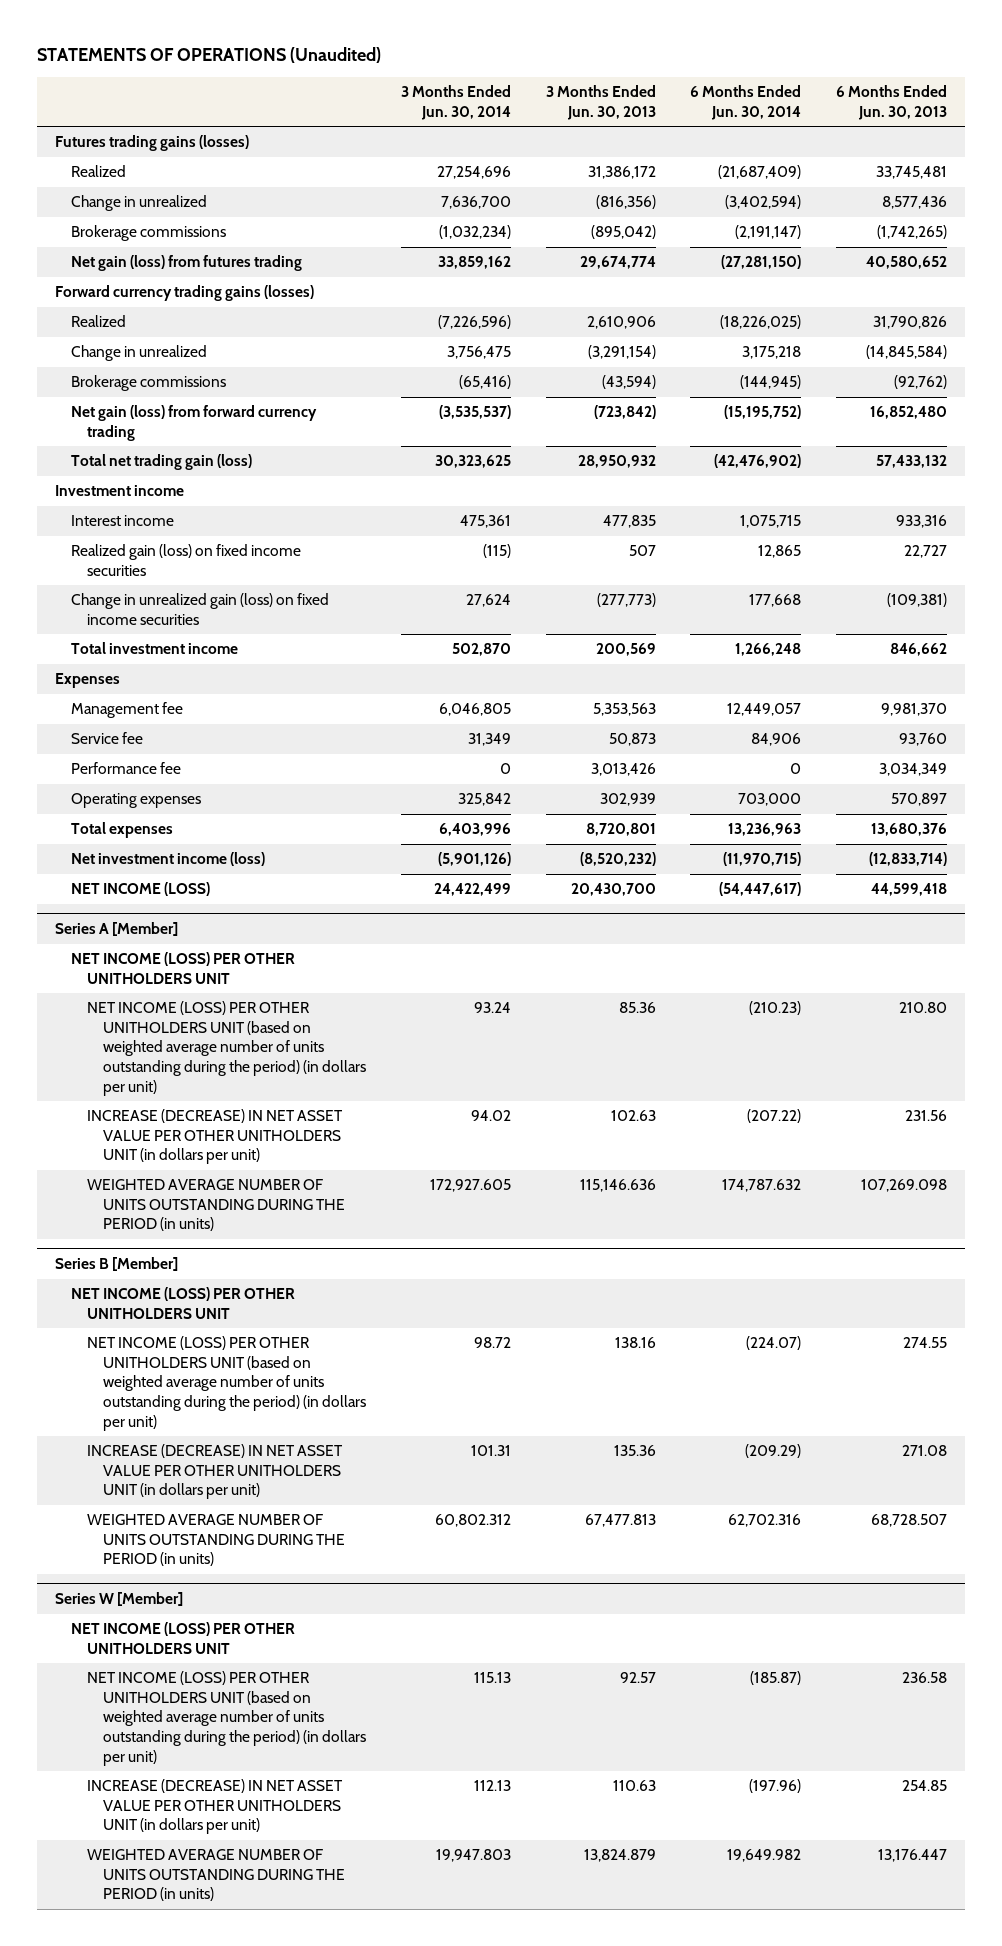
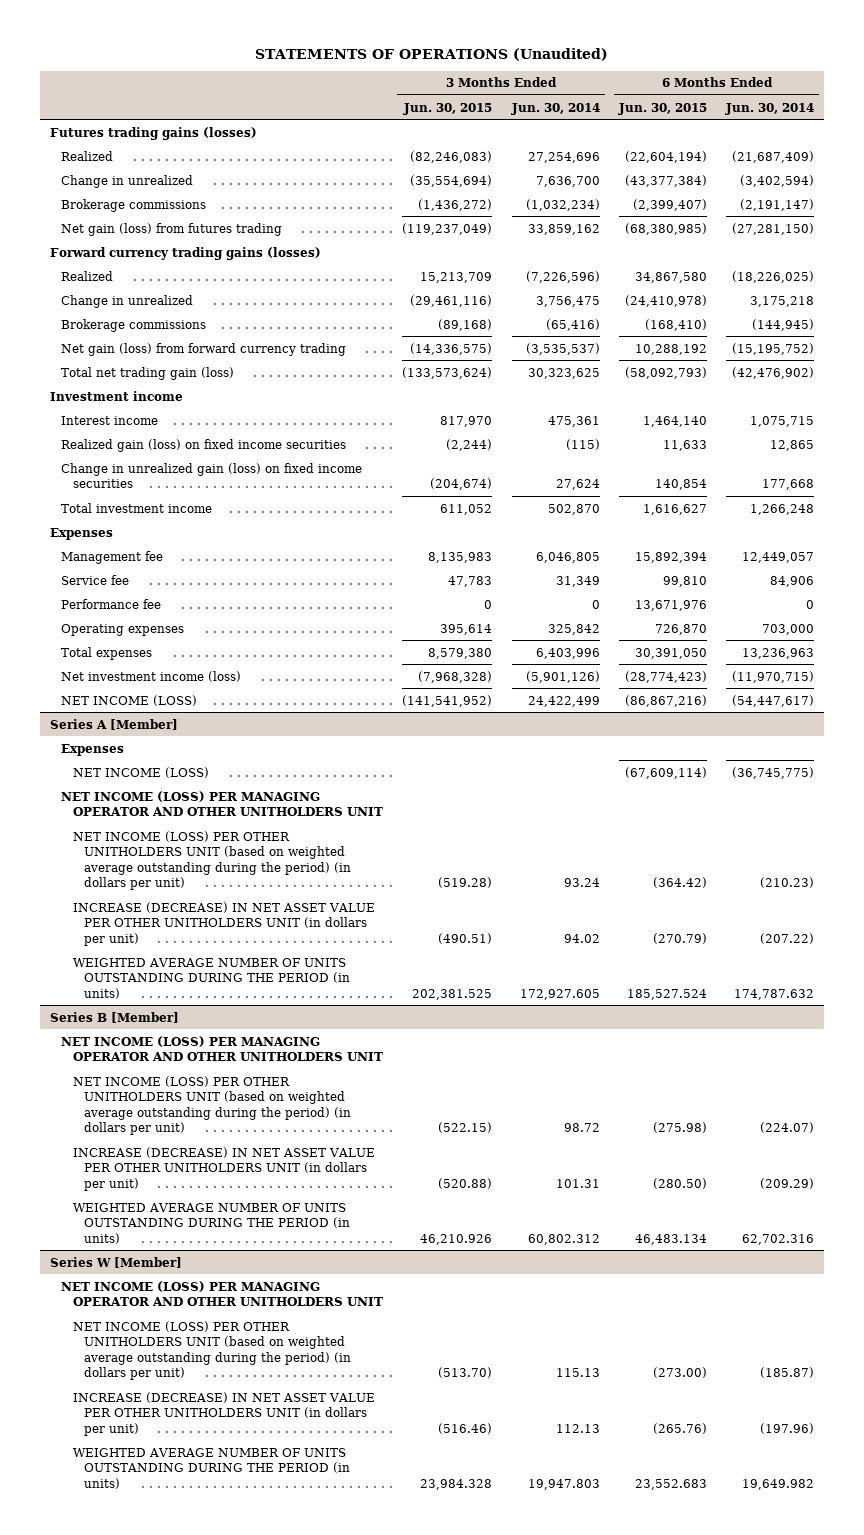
- | 3 Months Ended Jun. 30, 2014 | 3 Months Ended Jun. 30, 2013 | 6 Months Ended Jun. 30, 2014 | 6 Months Ended Jun. 30, 2013
+ | 3 Months Ended Jun. 30, 2015 | 3 Months Ended Jun. 30, 2014 | 6 Months Ended Jun. 30, 2015 | 6 Months Ended Jun. 30, 2014
@ Series A [Member]
- NET INCOME (LOSS) PER OTHER UNITHOLDERS UNIT
- NET INCOME (LOSS) PER OTHER UNITHOLDERS UNIT (based on weighted average number of units outstanding during the period) (in dollars per unit) | 93.24 | 85.36 | (210.23) | 210.80
+ Expenses
+ NET INCOME (LOSS) | | | (67,609,114) | (36,745,775)
+ NET INCOME (LOSS) PER MANAGING OPERATOR AND OTHER UNITHOLDERS UNIT
+ NET INCOME (LOSS) PER OTHER UNITHOLDERS UNIT (based on weighted average outstanding during the period) (in dollars per unit) | (519.28) | 93.24 | (364.42) | (210.23)
@ Series B [Member]
- NET INCOME (LOSS) PER OTHER UNITHOLDERS UNIT
- NET INCOME (LOSS) PER OTHER UNITHOLDERS UNIT (based on weighted average number of units outstanding during the period) (in dollars per unit) | 98.72 | 138.16 | (224.07) | 274.55
+ NET INCOME (LOSS) PER MANAGING OPERATOR AND OTHER UNITHOLDERS UNIT
+ NET INCOME (LOSS) PER OTHER UNITHOLDERS UNIT (based on weighted average outstanding during the period) (in dollars per unit) | (522.15) | 98.72 | (275.98) | (224.07)
@ Series W [Member]
- NET INCOME (LOSS) PER OTHER UNITHOLDERS UNIT
- NET INCOME (LOSS) PER OTHER UNITHOLDERS UNIT (based on weighted average number of units outstanding during the period) (in dollars per unit) | 115.13 | 92.57 | (185.87) | 236.58
+ NET INCOME (LOSS) PER MANAGING OPERATOR AND OTHER UNITHOLDERS UNIT
+ NET INCOME (LOSS) PER OTHER UNITHOLDERS UNIT (based on weighted average outstanding during the period) (in dollars per unit) | (513.70) | 115.13 | (273.00) | (185.87)

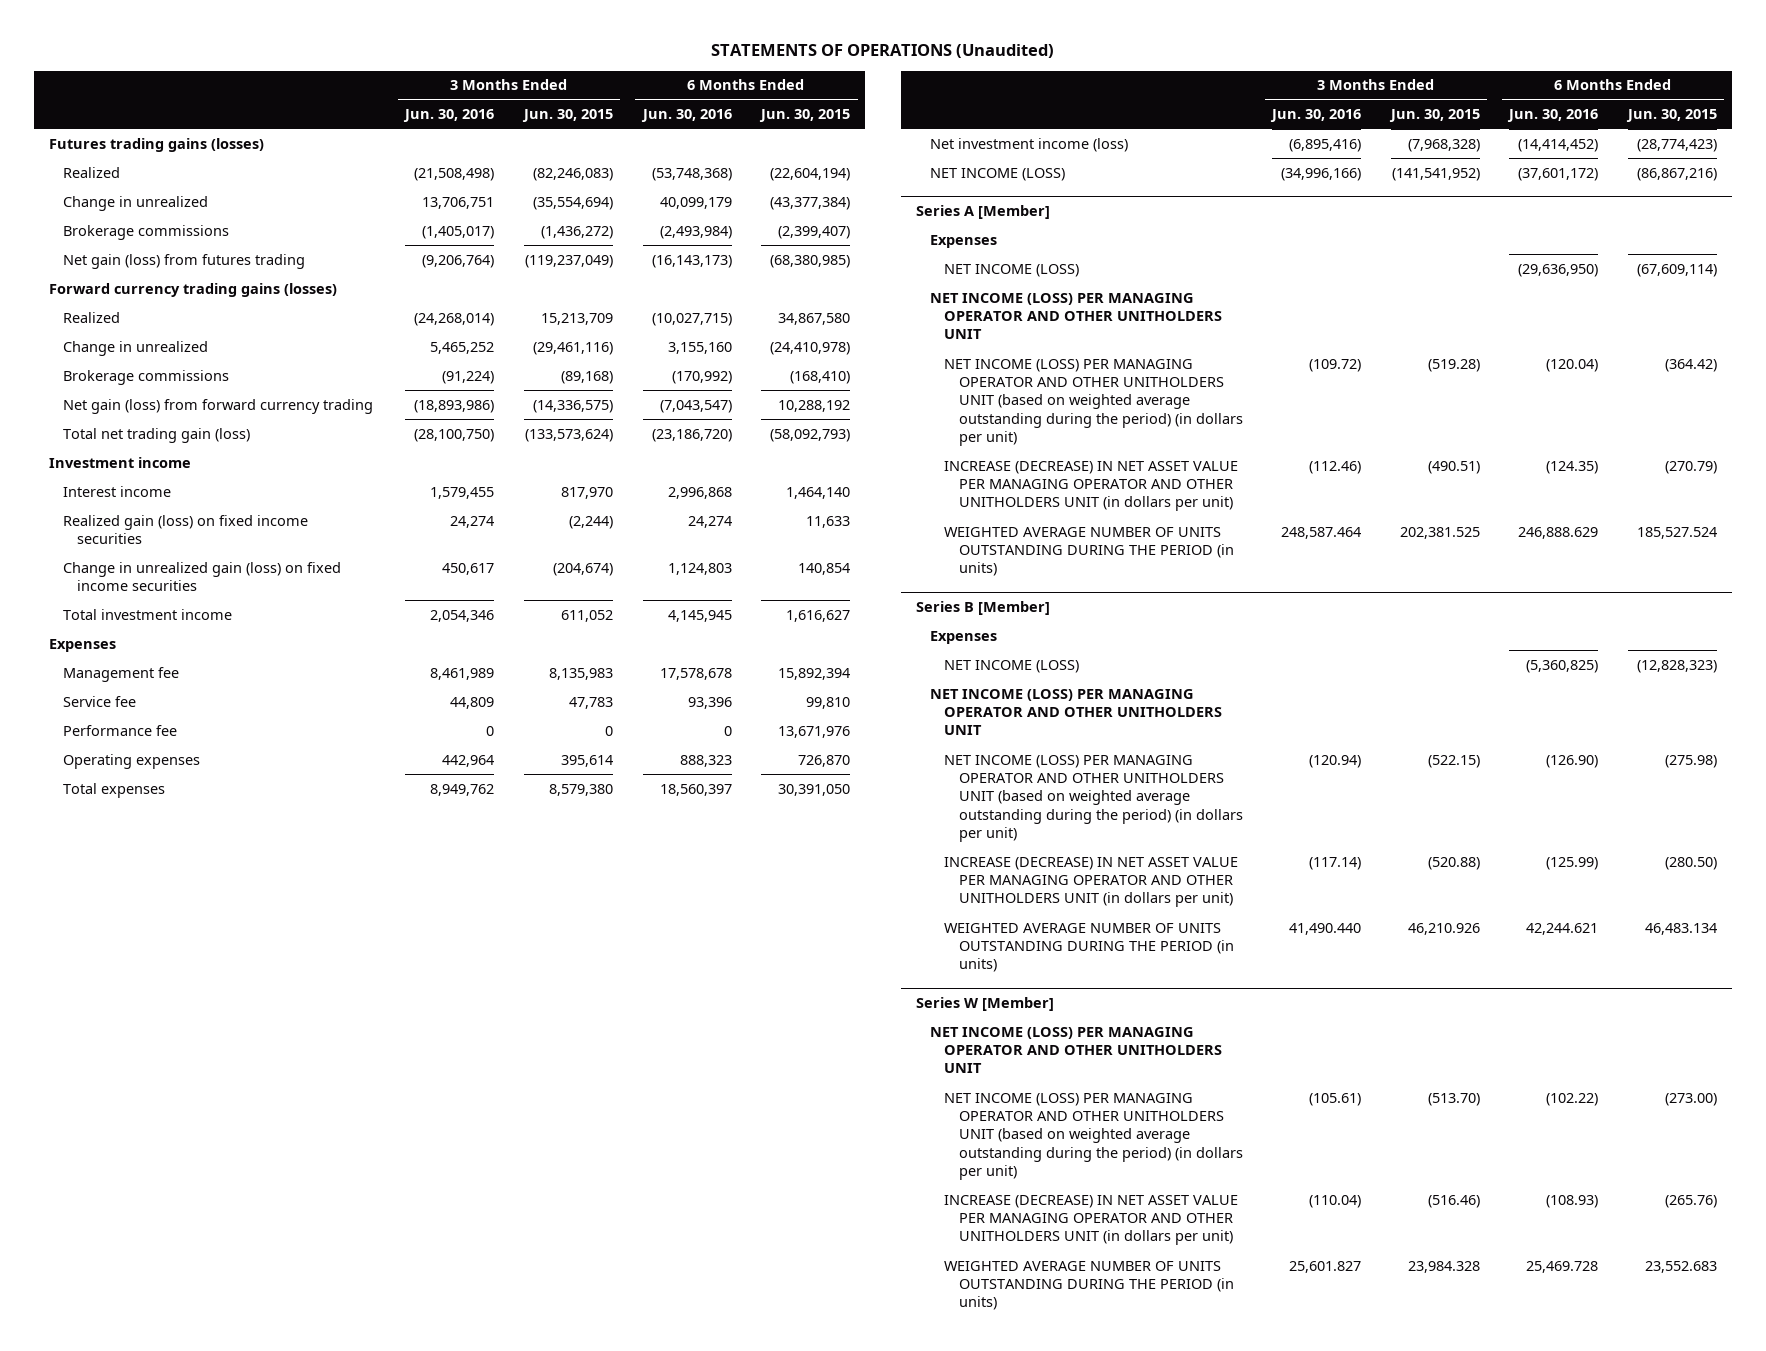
- | 3 Months Ended Jun. 30, 2015 | 3 Months Ended Jun. 30, 2014 | 6 Months Ended Jun. 30, 2015 | 6 Months Ended Jun. 30, 2014
+ | 3 Months Ended Jun. 30, 2016 | 3 Months Ended Jun. 30, 2015 | 6 Months Ended Jun. 30, 2016 | 6 Months Ended Jun. 30, 2015
@ Series A [Member]
- NET INCOME (LOSS) PER OTHER UNITHOLDERS UNIT (based on weighted average outstanding during the period) (in dollars per unit) | (519.28) | 93.24 | (364.42) | (210.23)
- INCREASE (DECREASE) IN NET ASSET VALUE PER OTHER UNITHOLDERS UNIT (in dollars per unit) | (490.51) | 94.02 | (270.79) | (207.22)
+ NET INCOME (LOSS) PER MANAGING OPERATOR AND OTHER UNITHOLDERS UNIT (based on weighted average outstanding during the period) (in dollars per unit) | (109.72) | (519.28) | (120.04) | (364.42)
+ INCREASE (DECREASE) IN NET ASSET VALUE PER MANAGING OPERATOR AND OTHER UNITHOLDERS UNIT (in dollars per unit) | (112.46) | (490.51) | (124.35) | (270.79)
@ Series B [Member]
+ Expenses
+ NET INCOME (LOSS) | | | (5,360,825) | (12,828,323)
- NET INCOME (LOSS) PER OTHER UNITHOLDERS UNIT (based on weighted average outstanding during the period) (in dollars per unit) | (522.15) | 98.72 | (275.98) | (224.07)
- INCREASE (DECREASE) IN NET ASSET VALUE PER OTHER UNITHOLDERS UNIT (in dollars per unit) | (520.88) | 101.31 | (280.50) | (209.29)
+ NET INCOME (LOSS) PER MANAGING OPERATOR AND OTHER UNITHOLDERS UNIT (based on weighted average outstanding during the period) (in dollars per unit) | (120.94) | (522.15) | (126.90) | (275.98)
+ INCREASE (DECREASE) IN NET ASSET VALUE PER MANAGING OPERATOR AND OTHER UNITHOLDERS UNIT (in dollars per unit) | (117.14) | (520.88) | (125.99) | (280.50)
@ Series W [Member]
- NET INCOME (LOSS) PER OTHER UNITHOLDERS UNIT (based on weighted average outstanding during the period) (in dollars per unit) | (513.70) | 115.13 | (273.00) | (185.87)
- INCREASE (DECREASE) IN NET ASSET VALUE PER OTHER UNITHOLDERS UNIT (in dollars per unit) | (516.46) | 112.13 | (265.76) | (197.96)
+ NET INCOME (LOSS) PER MANAGING OPERATOR AND OTHER UNITHOLDERS UNIT (based on weighted average outstanding during the period) (in dollars per unit) | (105.61) | (513.70) | (102.22) | (273.00)
+ INCREASE (DECREASE) IN NET ASSET VALUE PER MANAGING OPERATOR AND OTHER UNITHOLDERS UNIT (in dollars per unit) | (110.04) | (516.46) | (108.93) | (265.76)

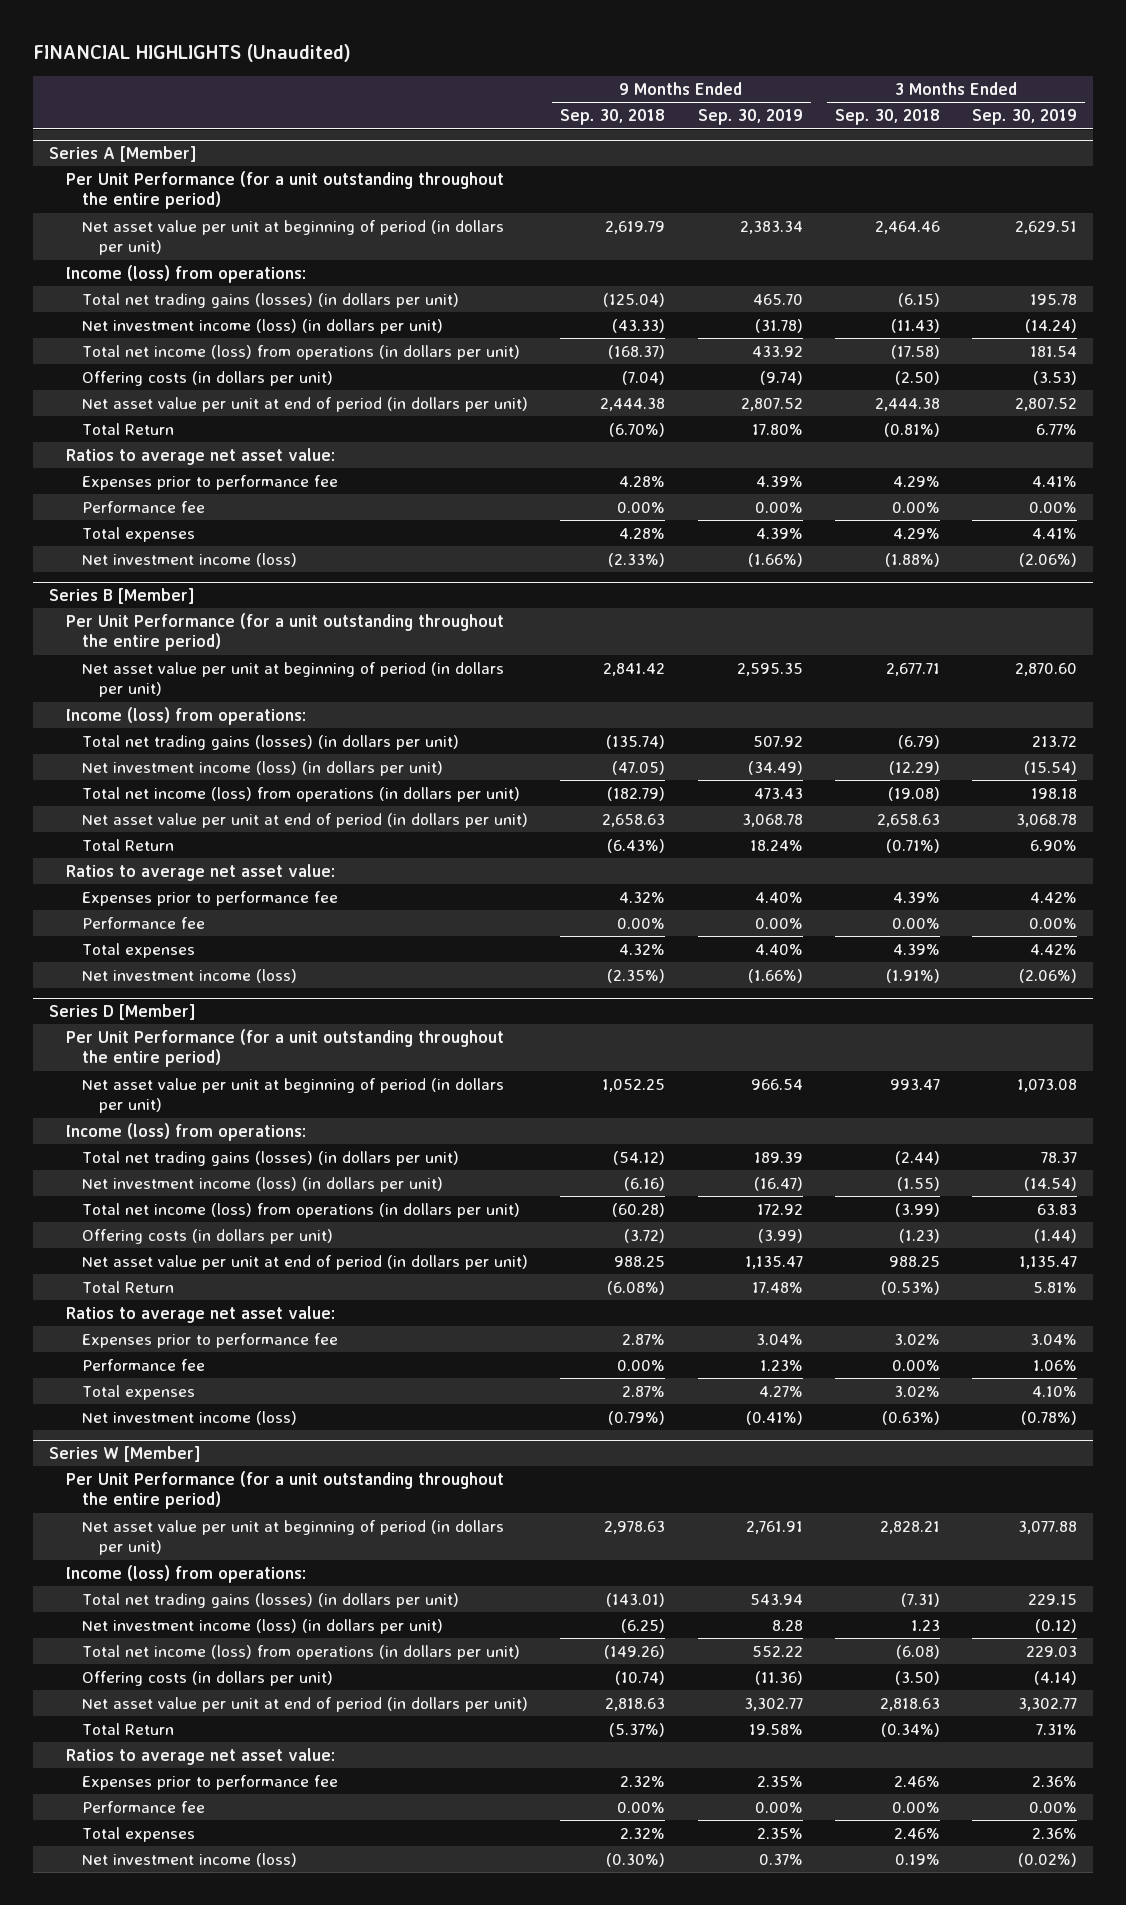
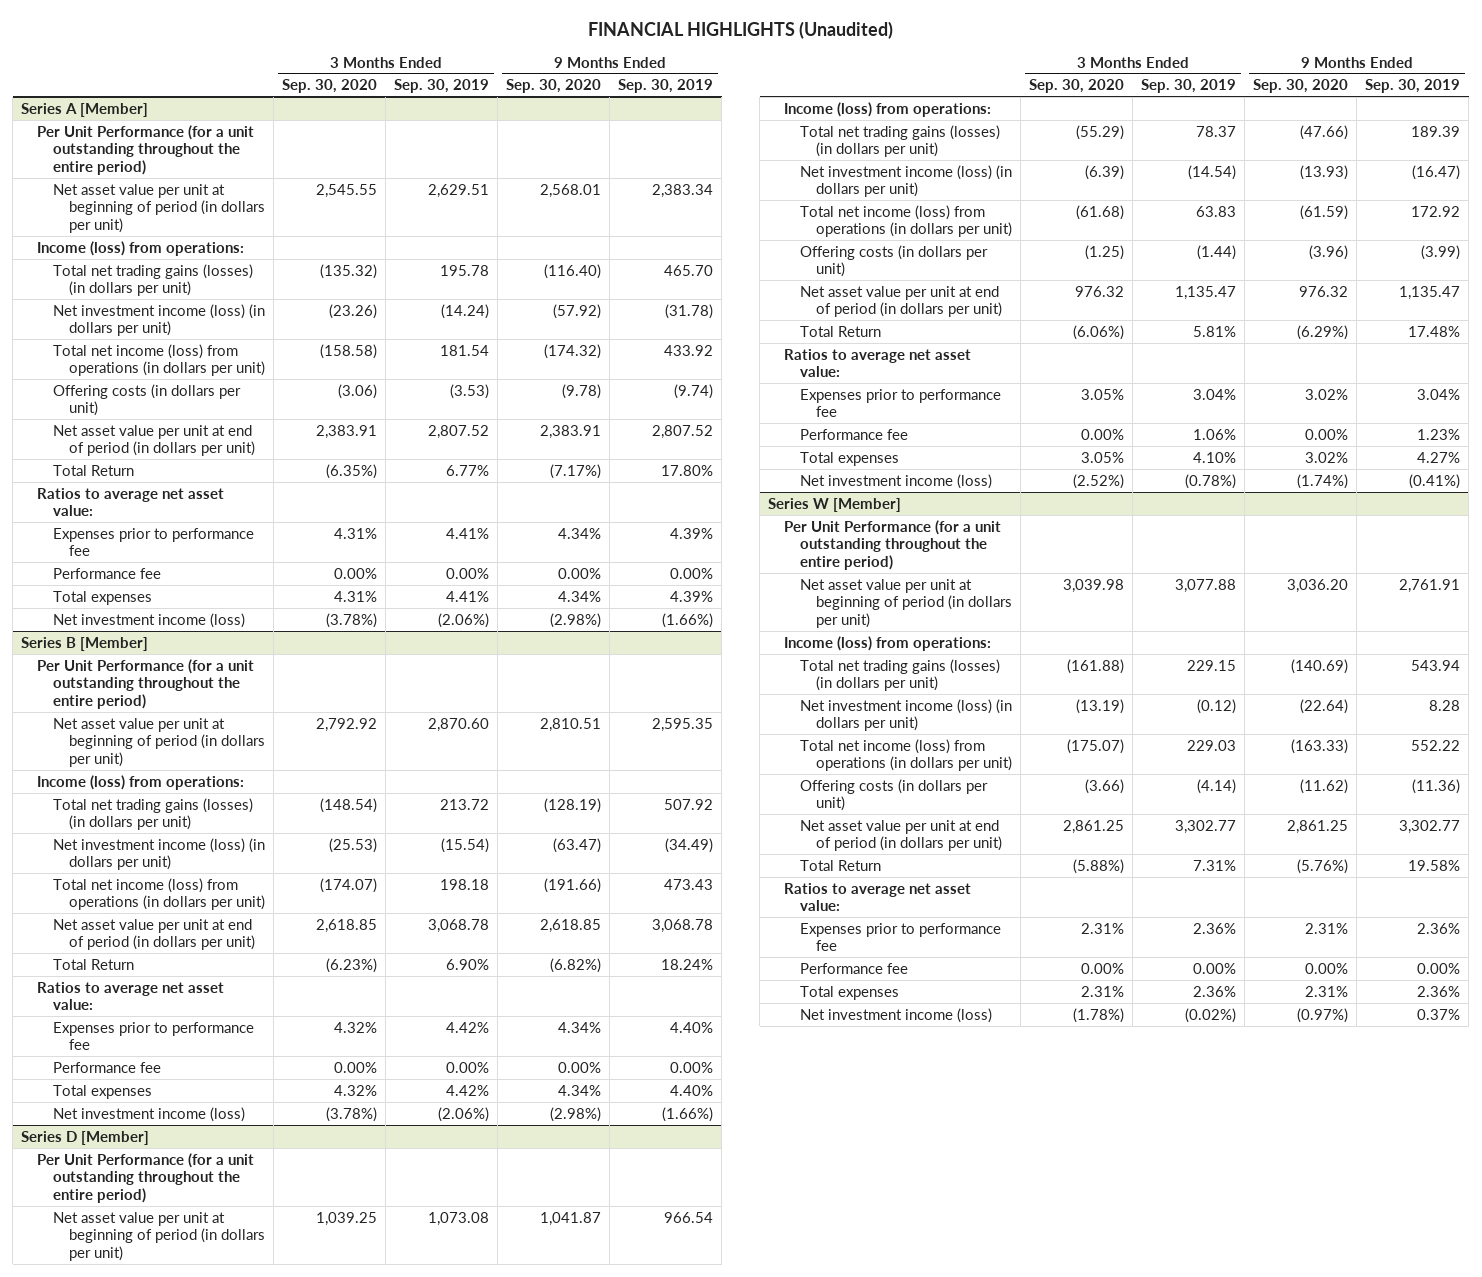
- | 9 Months Ended Sep. 30, 2018 | 9 Months Ended Sep. 30, 2019 | 3 Months Ended Sep. 30, 2018 | 3 Months Ended Sep. 30, 2019
+ | 3 Months Ended Sep. 30, 2020 | 3 Months Ended Sep. 30, 2019 | 9 Months Ended Sep. 30, 2020 | 9 Months Ended Sep. 30, 2019
@ Series W [Member]
- Expenses prior to performance fee | 2.32% | 2.35% | 2.46% | 2.36%
+ Expenses prior to performance fee | 2.31% | 2.36% | 2.31% | 2.36%
- Total expenses | 2.32% | 2.35% | 2.46% | 2.36%
+ Total expenses | 2.31% | 2.36% | 2.31% | 2.36%

